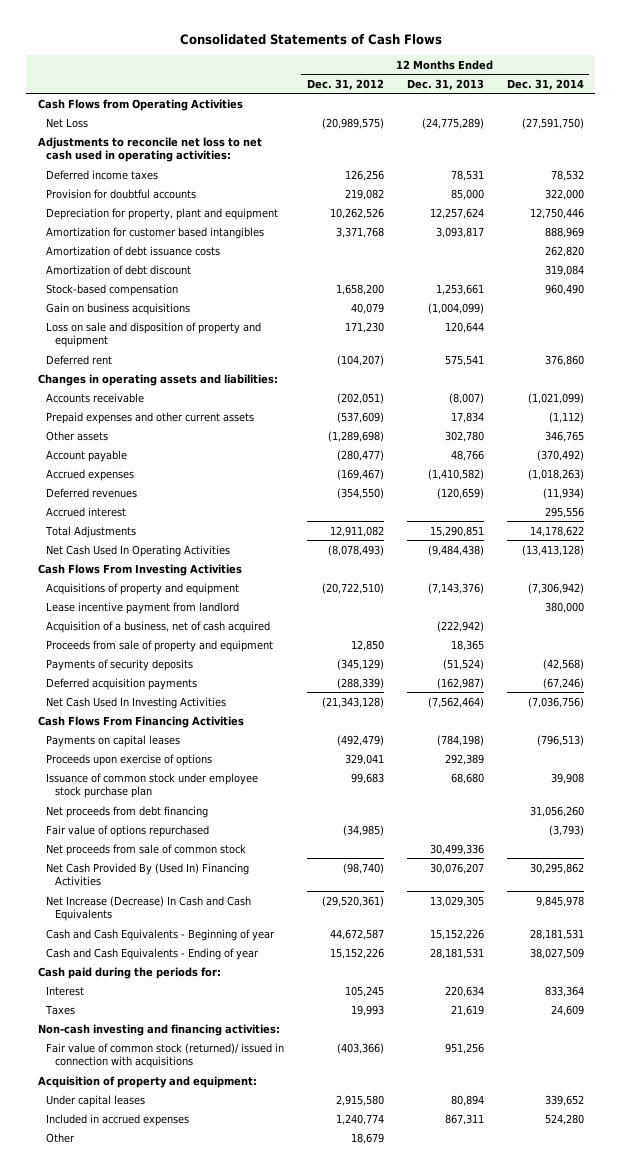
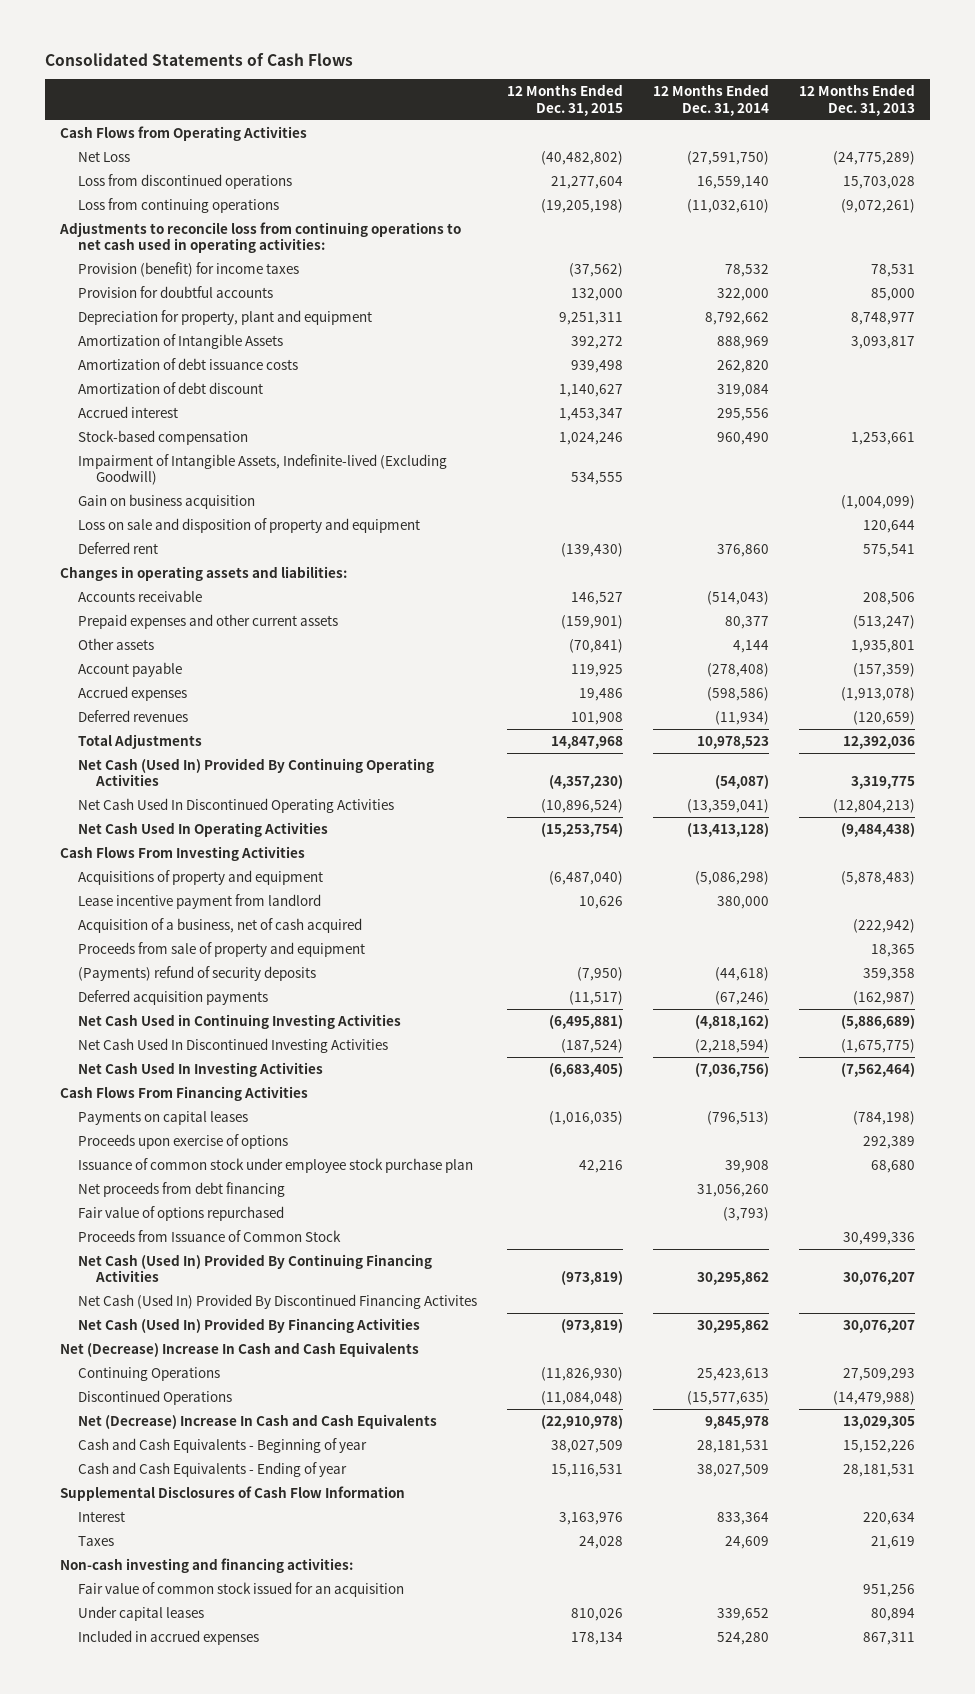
- | 12 Months Ended Dec. 31, 2012 | 12 Months Ended Dec. 31, 2013 | 12 Months Ended Dec. 31, 2014
+ | 12 Months Ended Dec. 31, 2015 | 12 Months Ended Dec. 31, 2014 | 12 Months Ended Dec. 31, 2013
- Adjustments to reconcile net loss to net cash used in operating activities:
- Deferred income taxes | 126,256 | 78,531 | 78,532
+ Loss from discontinued operations | 21,277,604 | 16,559,140 | 15,703,028
+ Loss from continuing operations | (19,205,198) | (11,032,610) | (9,072,261)
+ Adjustments to reconcile loss from continuing operations to net cash used in operating activities:
+ Provision (benefit) for income taxes | (37,562) | 78,532 | 78,531
- Depreciation for property, plant and equipment | 10,262,526 | 12,257,624 | 12,750,446
- Amortization for customer based intangibles | 3,371,768 | 3,093,817 | 888,969
+ Depreciation for property, plant and equipment | 9,251,311 | 8,792,662 | 8,748,977
+ Amortization of Intangible Assets | 392,272 | 888,969 | 3,093,817
moved up: Accrued interest | 1,453,347 | 295,556 |
- Gain on business acquisitions | 40,079 | (1,004,099) |
+ Impairment of Intangible Assets, Indefinite-lived (Excluding Goodwill) | 534,555 | |
+ Gain on business acquisition | | | (1,004,099)
- Accounts receivable | (202,051) | (8,007) | (1,021,099)
- Prepaid expenses and other current assets | (537,609) | 17,834 | (1,112)
- Other assets | (1,289,698) | 302,780 | 346,765
- Account payable | (280,477) | 48,766 | (370,492)
- Accrued expenses | (169,467) | (1,410,582) | (1,018,263)
+ Accounts receivable | 146,527 | (514,043) | 208,506
+ Prepaid expenses and other current assets | (159,901) | 80,377 | (513,247)
+ Other assets | (70,841) | 4,144 | 1,935,801
+ Account payable | 119,925 | (278,408) | (157,359)
+ Accrued expenses | 19,486 | (598,586) | (1,913,078)
- Total Adjustments | 12,911,082 | 15,290,851 | 14,178,622
+ Total Adjustments | 14,847,968 | 10,978,523 | 12,392,036
+ Net Cash (Used In) Provided By Continuing Operating Activities | (4,357,230) | (54,087) | 3,319,775
+ Net Cash Used In Discontinued Operating Activities | (10,896,524) | (13,359,041) | (12,804,213)
- Acquisitions of property and equipment | (20,722,510) | (7,143,376) | (7,306,942)
+ Acquisitions of property and equipment | (6,487,040) | (5,086,298) | (5,878,483)
- Payments of security deposits | (345,129) | (51,524) | (42,568)
+ (Payments) refund of security deposits | (7,950) | (44,618) | 359,358
+ Net Cash Used in Continuing Investing Activities | (6,495,881) | (4,818,162) | (5,886,689)
+ Net Cash Used In Discontinued Investing Activities | (187,524) | (2,218,594) | (1,675,775)
- Net proceeds from sale of common stock | | 30,499,336 |
- Net Cash Provided By (Used In) Financing Activities | (98,740) | 30,076,207 | 30,295,862
- Net Increase (Decrease) In Cash and Cash Equivalents | (29,520,361) | 13,029,305 | 9,845,978
+ Proceeds from Issuance of Common Stock | | | 30,499,336
+ Net Cash (Used In) Provided By Continuing Financing Activities | (973,819) | 30,295,862 | 30,076,207
+ Net Cash (Used In) Provided By Discontinued Financing Activites
+ Net Cash (Used In) Provided By Financing Activities | (973,819) | 30,295,862 | 30,076,207
+ Net (Decrease) Increase In Cash and Cash Equivalents
+ Continuing Operations | (11,826,930) | 25,423,613 | 27,509,293
+ Discontinued Operations | (11,084,048) | (15,577,635) | (14,479,988)
+ Net (Decrease) Increase In Cash and Cash Equivalents | (22,910,978) | 9,845,978 | 13,029,305
- Cash paid during the periods for:
+ Supplemental Disclosures of Cash Flow Information
- Fair value of common stock (returned)/ issued in connection with acquisitions | (403,366) | 951,256 |
- Acquisition of property and equipment:
+ Fair value of common stock issued for an acquisition | | | 951,256
- Other | 18,679 | |

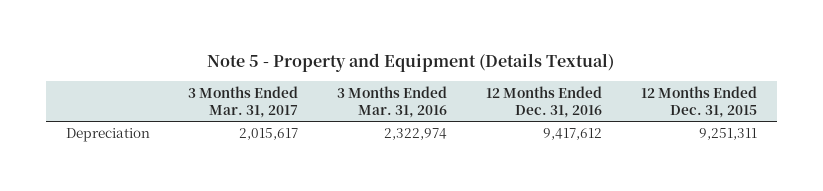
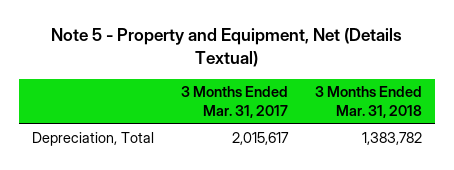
- Note 5 - Property and Equipment (Details Textual)
+ Note 5 - Property and Equipment, Net (Details Textual)
- | 3 Months Ended Mar. 31, 2017 | 3 Months Ended Mar. 31, 2016 | 12 Months Ended Dec. 31, 2016 | 12 Months Ended Dec. 31, 2015
+ | 3 Months Ended Mar. 31, 2017 | 3 Months Ended Mar. 31, 2018
- Depreciation | 2,015,617 | 2,322,974 | 9,417,612 | 9,251,311
+ Depreciation, Total | 2,015,617 | 1,383,782

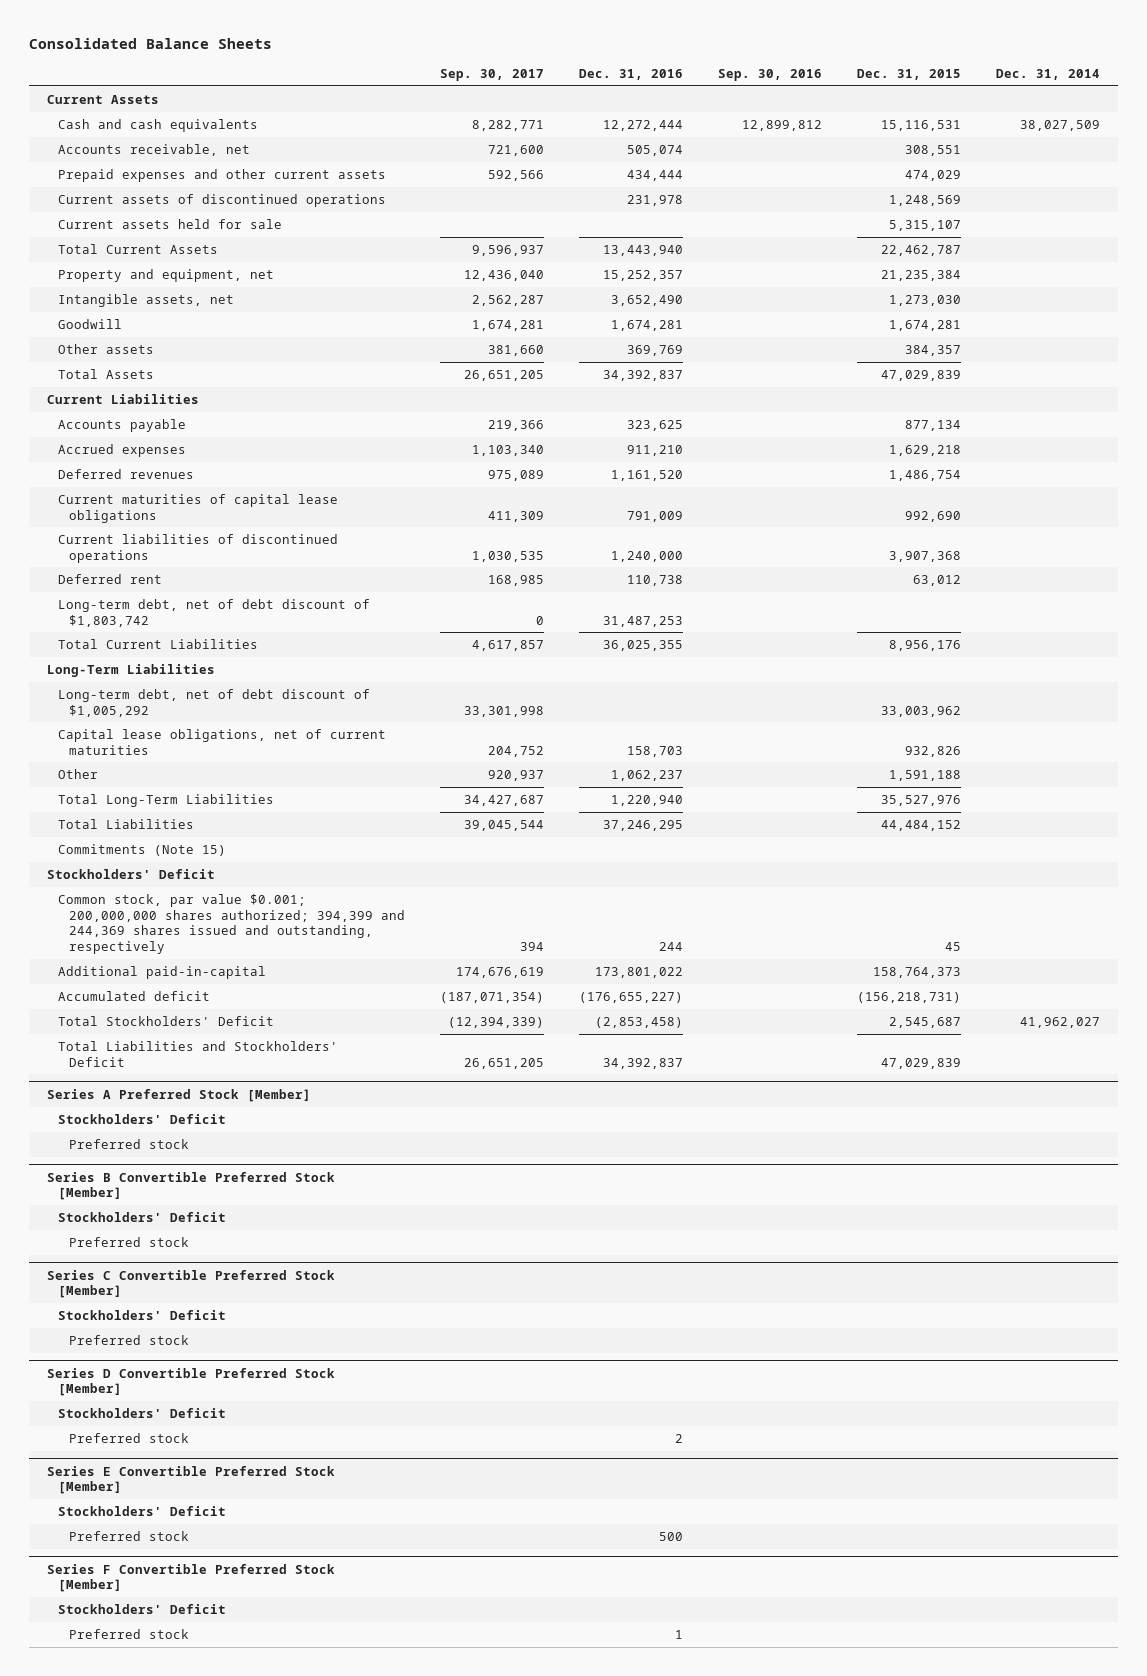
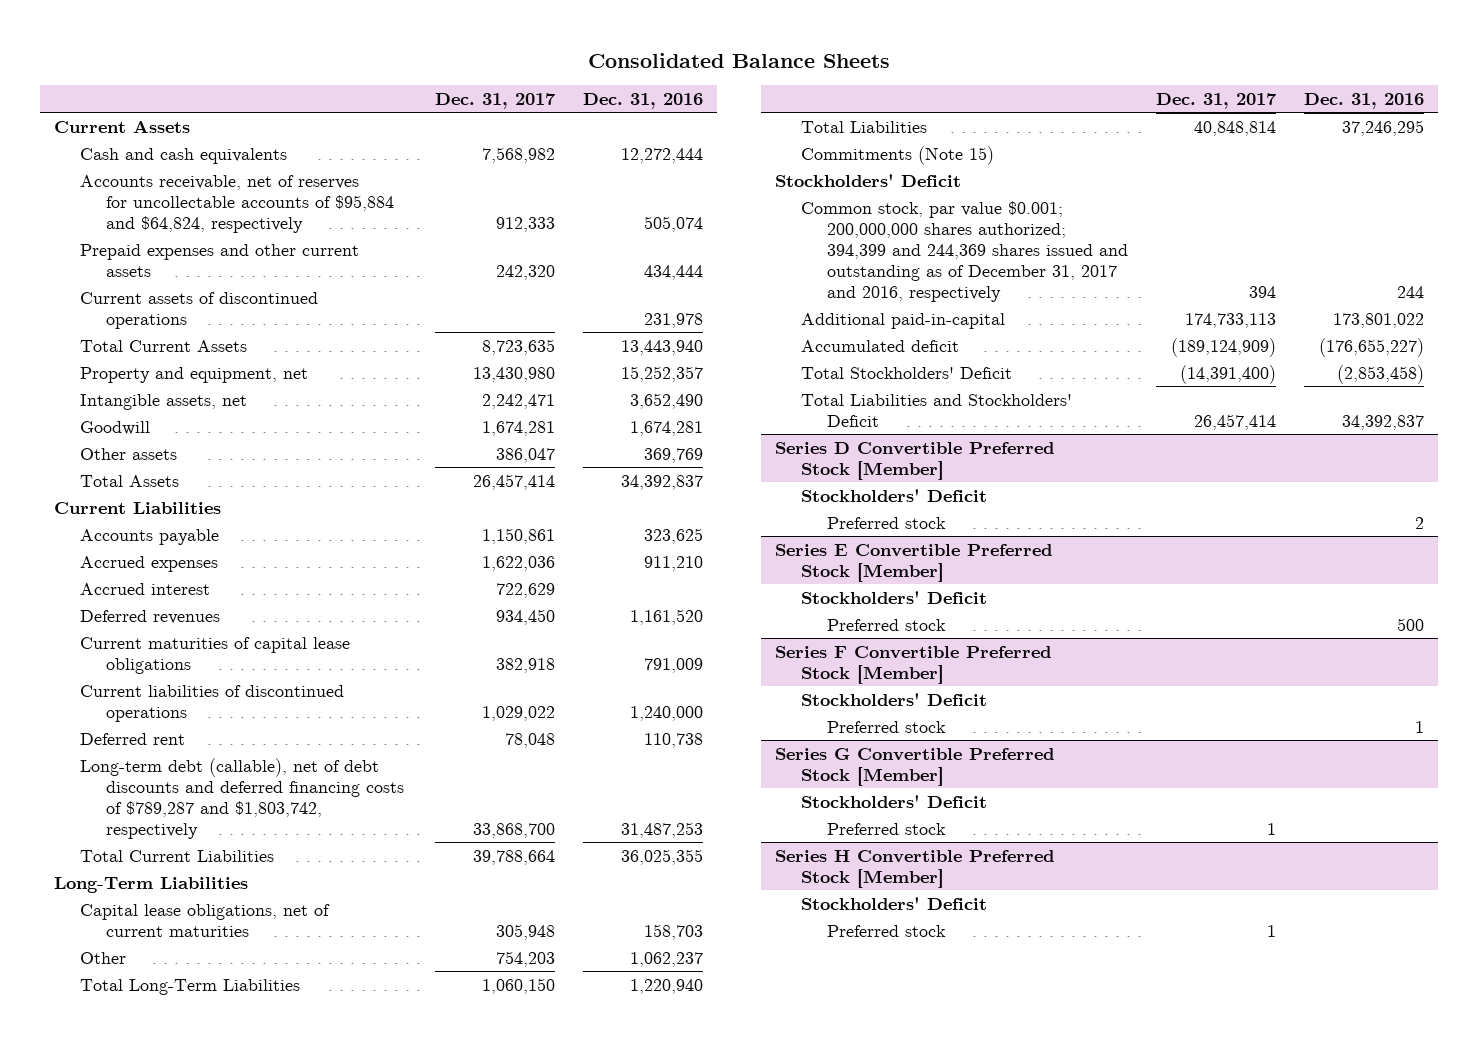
- | Sep. 30, 2017 | Dec. 31, 2016 | Sep. 30, 2016 | Dec. 31, 2015 | Dec. 31, 2014
+ | Dec. 31, 2017 | Dec. 31, 2016
- Accounts receivable, net | 721,600 | 505,074 | | 308,551 |
+ Accounts receivable, net of reserves for uncollectable accounts of $95,884 and $64,824, respectively | 912,333 | 505,074
- Current assets held for sale | | | | 5,315,107 |
+ Accrued interest | 722,629 |
- Long-term debt, net of debt discount of $1,803,742 | 0 | 31,487,253 | | |
+ Long-term debt (callable), net of debt discounts and deferred financing costs of $789,287 and $1,803,742, respectively | 33,868,700 | 31,487,253
- Long-term debt, net of debt discount of $1,005,292 | 33,301,998 | | | 33,003,962 |
- Common stock, par value $0.001; 200,000,000 shares authorized; 394,399 and 244,369 shares issued and outstanding, respectively | 394 | 244 | | 45 |
+ Common stock, par value $0.001; 200,000,000 shares authorized; 394,399 and 244,369 shares issued and outstanding as of December 31, 2017 and 2016, respectively | 394 | 244
- Series A Preferred Stock [Member]
- Stockholders' Deficit
- Preferred stock
- Series B Convertible Preferred Stock [Member]
- Stockholders' Deficit
- Preferred stock
- Series C Convertible Preferred Stock [Member]
- Stockholders' Deficit
- Preferred stock
+ Series G Convertible Preferred Stock [Member]
+ Stockholders' Deficit
+ Preferred stock | 1 |
+ Series H Convertible Preferred Stock [Member]
+ Stockholders' Deficit
+ Preferred stock | 1 |

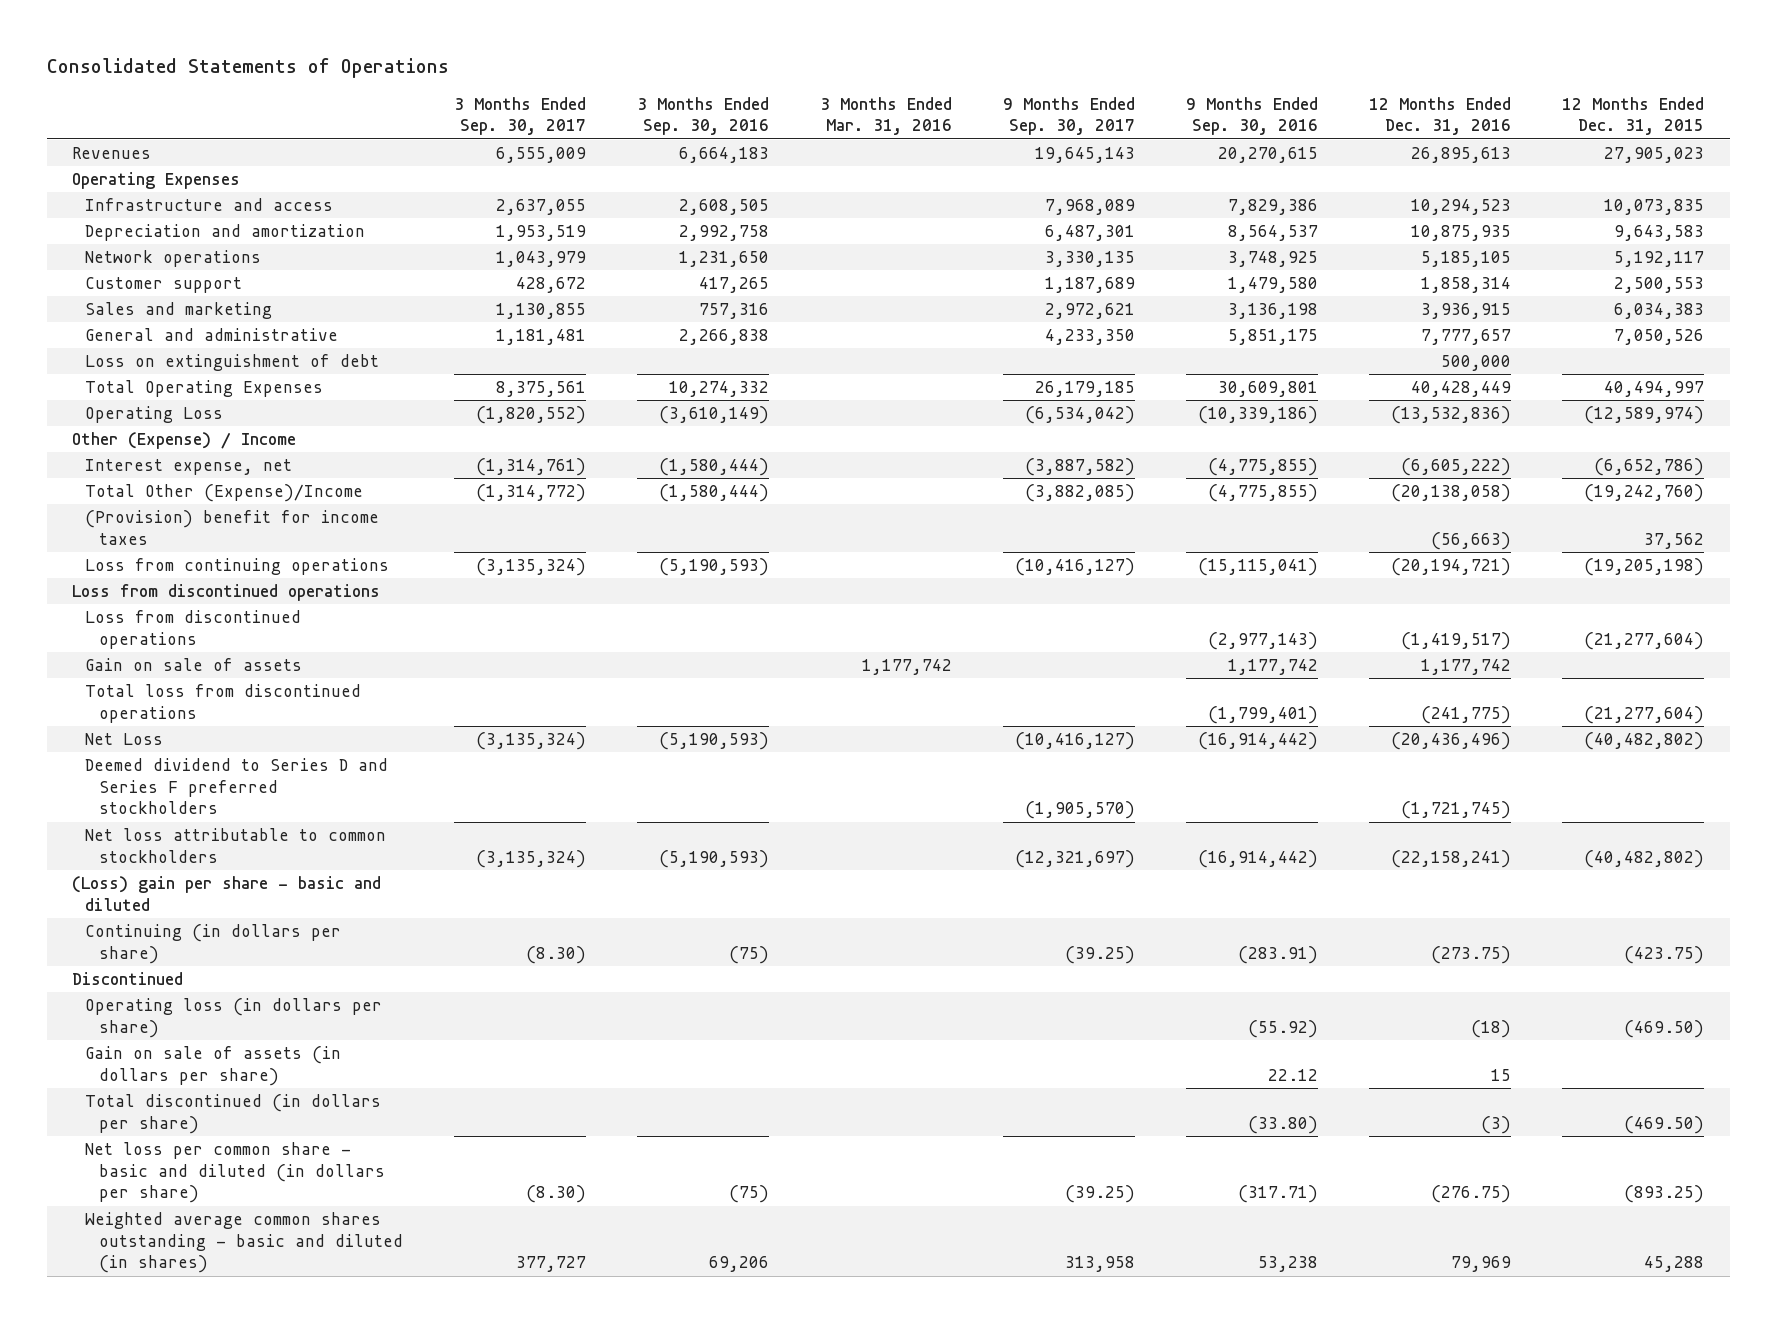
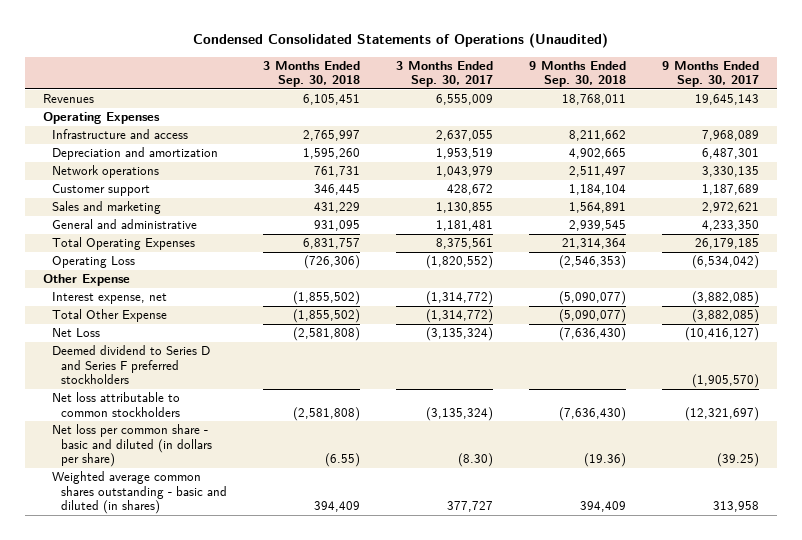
- Consolidated Statements of Operations
+ Condensed Consolidated Statements of Operations (Unaudited)
- | 3 Months Ended Sep. 30, 2017 | 3 Months Ended Sep. 30, 2016 | 3 Months Ended Mar. 31, 2016 | 9 Months Ended Sep. 30, 2017 | 9 Months Ended Sep. 30, 2016 | 12 Months Ended Dec. 31, 2016 | 12 Months Ended Dec. 31, 2015
+ | 3 Months Ended Sep. 30, 2018 | 3 Months Ended Sep. 30, 2017 | 9 Months Ended Sep. 30, 2018 | 9 Months Ended Sep. 30, 2017
- Loss on extinguishment of debt | | | | | | 500,000 |
- Other (Expense) / Income
- Interest expense, net | (1,314,761) | (1,580,444) | | (3,887,582) | (4,775,855) | (6,605,222) | (6,652,786)
- Total Other (Expense)/Income | (1,314,772) | (1,580,444) | | (3,882,085) | (4,775,855) | (20,138,058) | (19,242,760)
- (Provision) benefit for income taxes | | | | | | (56,663) | 37,562
- Loss from continuing operations | (3,135,324) | (5,190,593) | | (10,416,127) | (15,115,041) | (20,194,721) | (19,205,198)
- Loss from discontinued operations
- Loss from discontinued operations | | | | | (2,977,143) | (1,419,517) | (21,277,604)
- Gain on sale of assets | | | 1,177,742 | | 1,177,742 | 1,177,742 |
- Total loss from discontinued operations | | | | | (1,799,401) | (241,775) | (21,277,604)
+ Other Expense
+ Interest expense, net | (1,855,502) | (1,314,772) | (5,090,077) | (3,882,085)
+ Total Other Expense | (1,855,502) | (1,314,772) | (5,090,077) | (3,882,085)
- (Loss) gain per share - basic and diluted
- Continuing (in dollars per share) | (8.30) | (75) | | (39.25) | (283.91) | (273.75) | (423.75)
- Discontinued
- Operating loss (in dollars per share) | | | | | (55.92) | (18) | (469.50)
- Gain on sale of assets (in dollars per share) | | | | | 22.12 | 15 |
- Total discontinued (in dollars per share) | | | | | (33.80) | (3) | (469.50)

